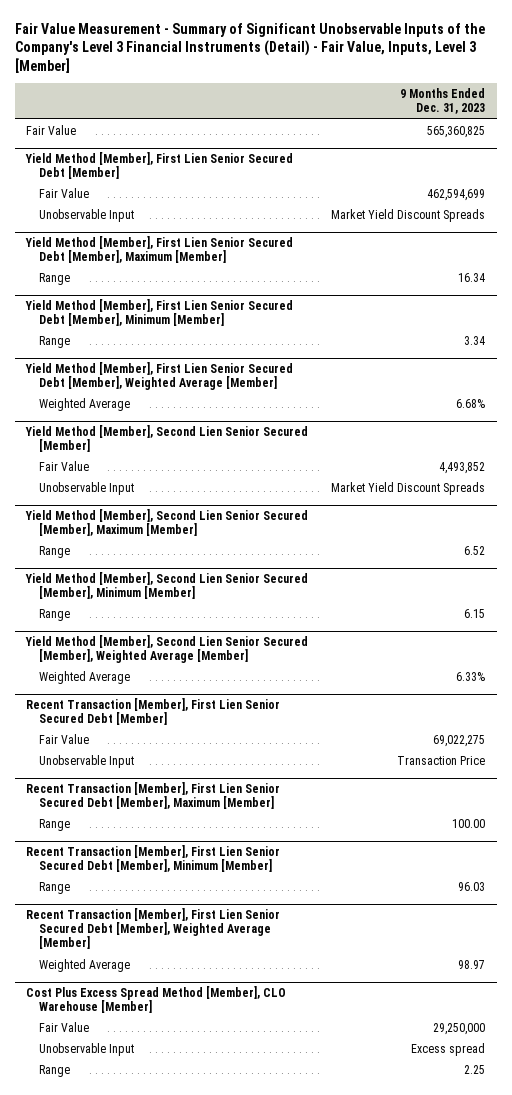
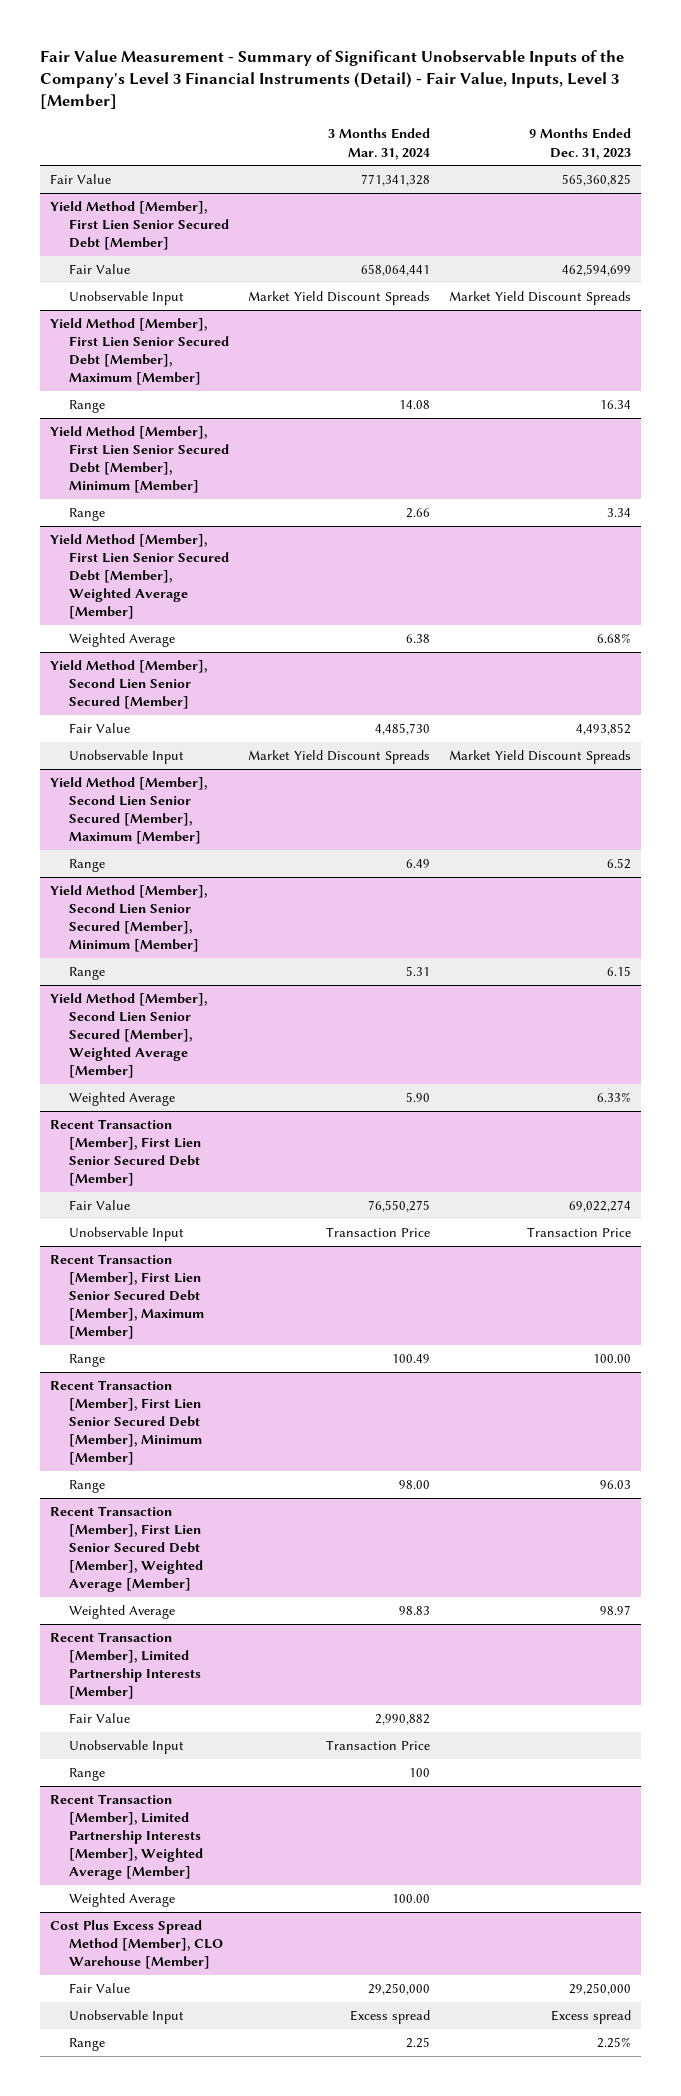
- | 9 Months Ended Dec. 31, 2023
+ | 3 Months Ended Mar. 31, 2024 | 9 Months Ended Dec. 31, 2023
@ Recent Transaction [Member], First Lien Senior Secured Debt [Member]
- Fair Value | 69,022,275
+ Fair Value | 76,550,275 | 69,022,274
+ Recent Transaction [Member], Limited Partnership Interests [Member]
+ Fair Value | 2,990,882 |
+ Unobservable Input | Transaction Price |
+ Range | 100 |
+ Recent Transaction [Member], Limited Partnership Interests [Member], Weighted Average [Member]
+ Weighted Average | 100.00 |
@ Cost Plus Excess Spread Method [Member], CLO Warehouse [Member]
- Range | 2.25
+ Range | 2.25 | 2.25%

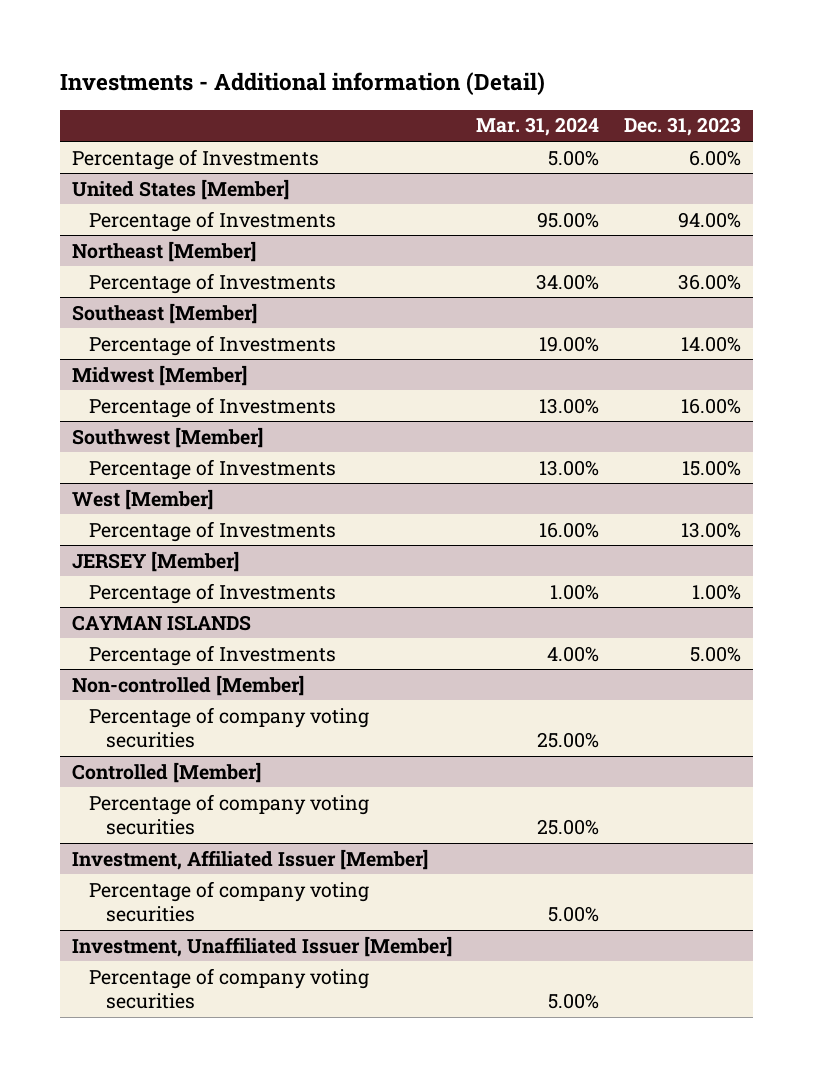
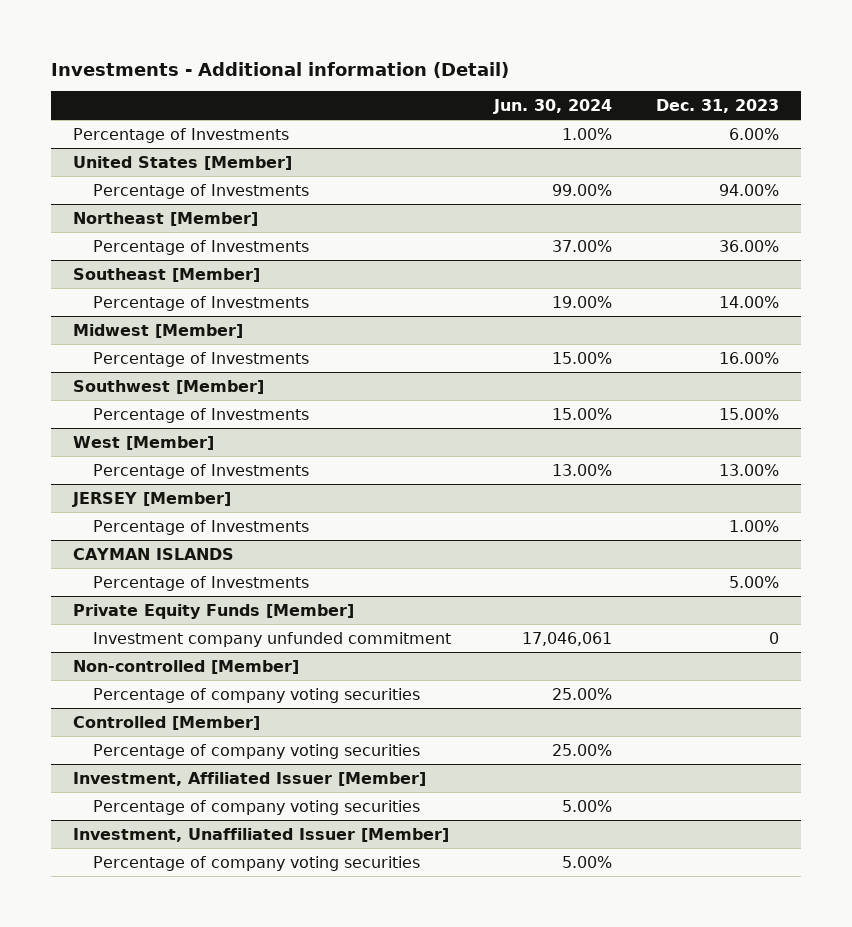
- | Mar. 31, 2024 | Dec. 31, 2023
+ | Jun. 30, 2024 | Dec. 31, 2023
+ Private Equity Funds [Member]
+ Investment company unfunded commitment | 17,046,061 | 0

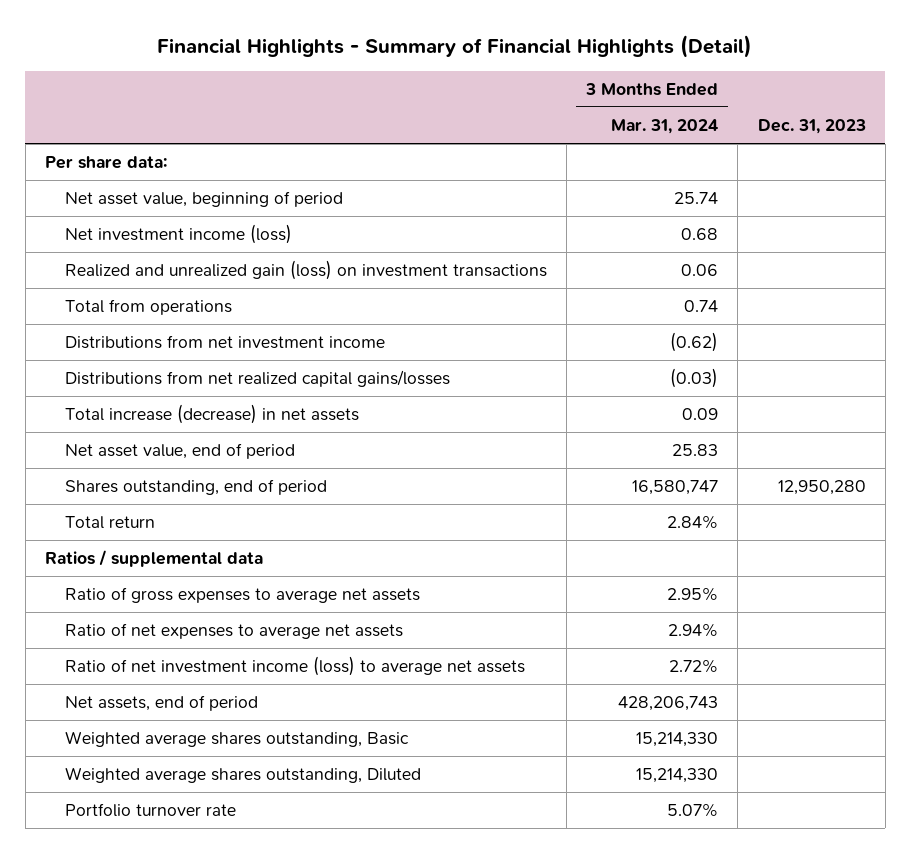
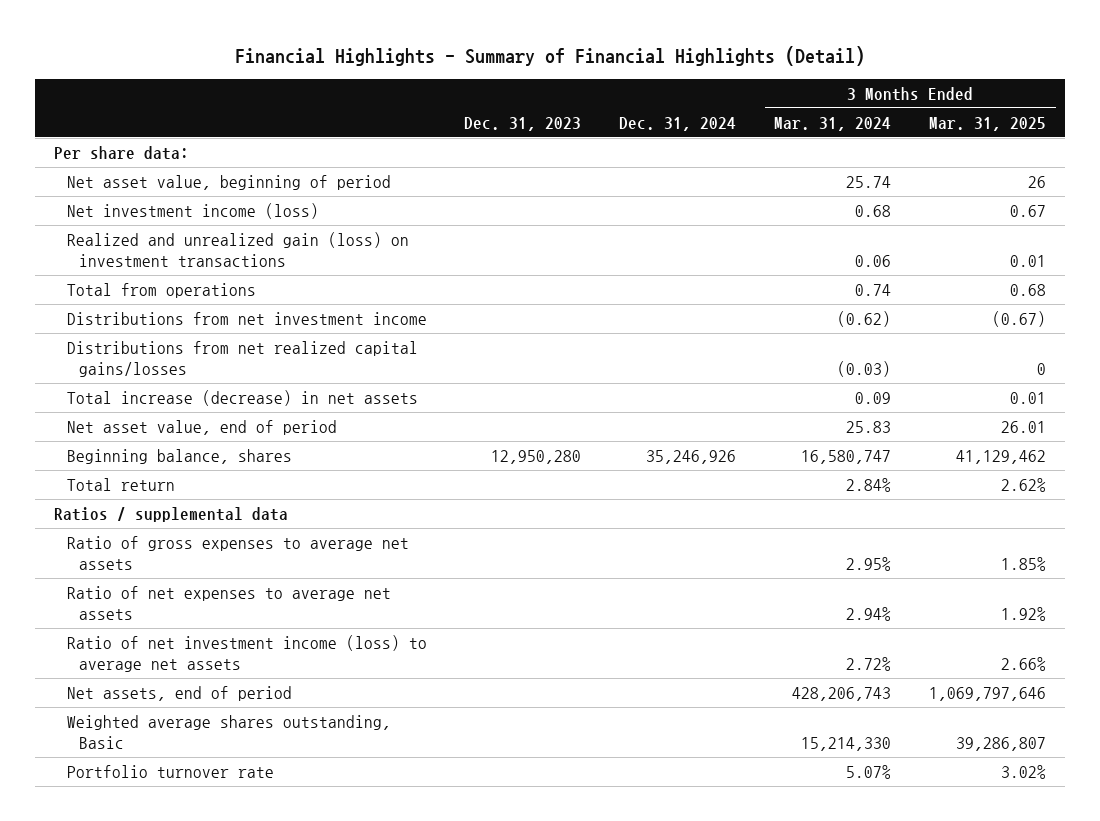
- | 3 Months Ended Mar. 31, 2024 | Dec. 31, 2023
+ | Dec. 31, 2023 | Dec. 31, 2024 | 3 Months Ended Mar. 31, 2024 | 3 Months Ended Mar. 31, 2025
- Shares outstanding, end of period | 16,580,747 | 12,950,280
+ Beginning balance, shares | 12,950,280 | 35,246,926 | 16,580,747 | 41,129,462
- Weighted average shares outstanding, Diluted | 15,214,330 |

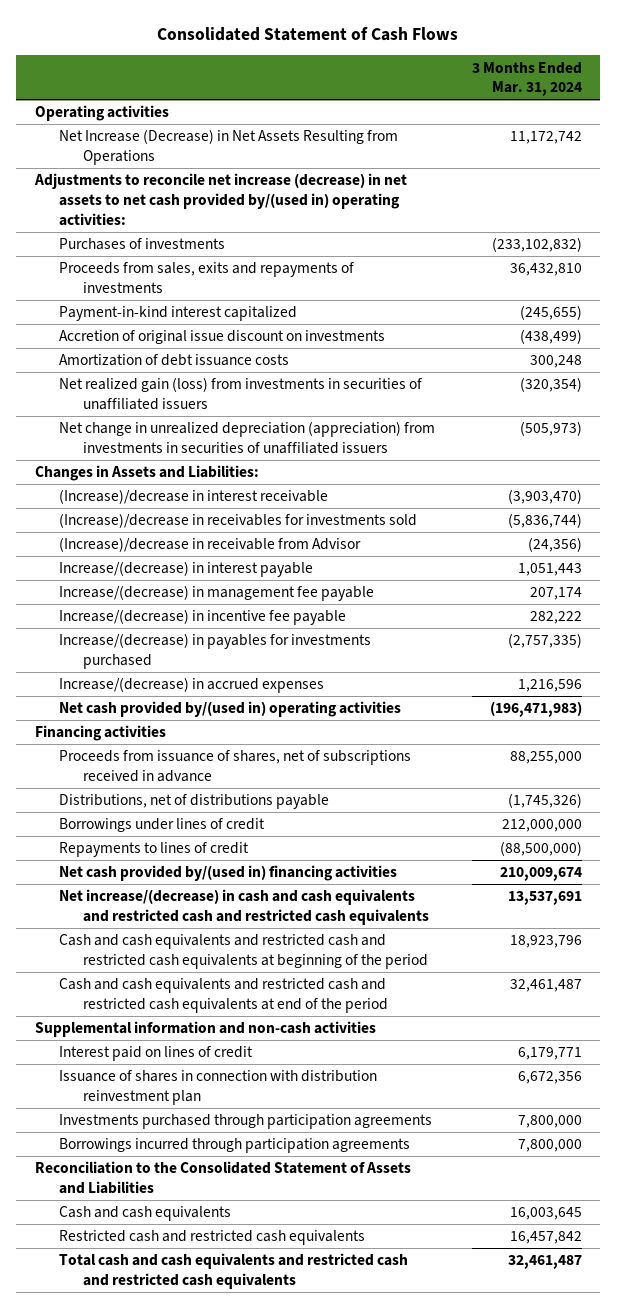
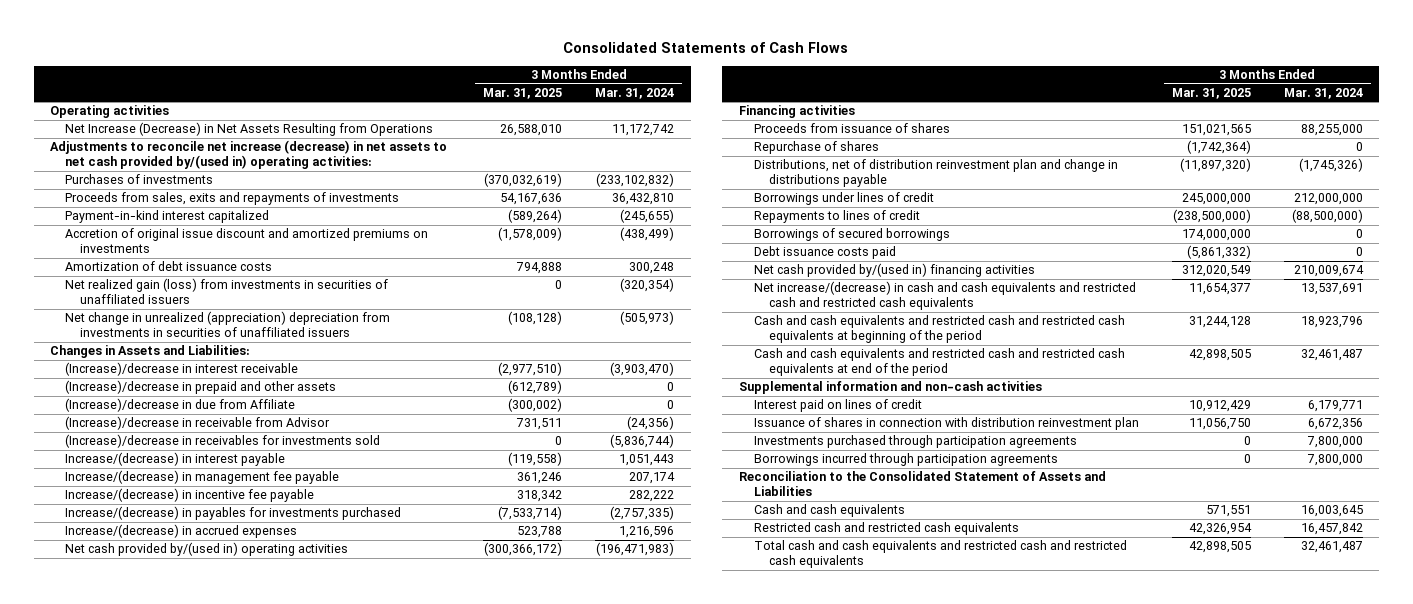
- Consolidated Statement of Cash Flows
+ Consolidated Statements of Cash Flows
- | 3 Months Ended Mar. 31, 2024
+ | 3 Months Ended Mar. 31, 2025 | 3 Months Ended Mar. 31, 2024
- Accretion of original issue discount on investments | (438,499)
+ Accretion of original issue discount and amortized premiums on investments | (1,578,009) | (438,499)
- Net change in unrealized depreciation (appreciation) from investments in securities of unaffiliated issuers | (505,973)
+ Net change in unrealized (appreciation) depreciation from investments in securities of unaffiliated issuers | (108,128) | (505,973)
+ (Increase)/decrease in prepaid and other assets | (612,789) | 0
+ (Increase)/decrease in due from Affiliate | (300,002) | 0
moved down: (Increase)/decrease in receivables for investments sold | 0 | (5,836,744)
- Proceeds from issuance of shares, net of subscriptions received in advance | 88,255,000
- Distributions, net of distributions payable | (1,745,326)
+ Proceeds from issuance of shares | 151,021,565 | 88,255,000
+ Repurchase of shares | (1,742,364) | 0
+ Distributions, net of distribution reinvestment plan and change in distributions payable | (11,897,320) | (1,745,326)
+ Borrowings of secured borrowings | 174,000,000 | 0
+ Debt issuance costs paid | (5,861,332) | 0

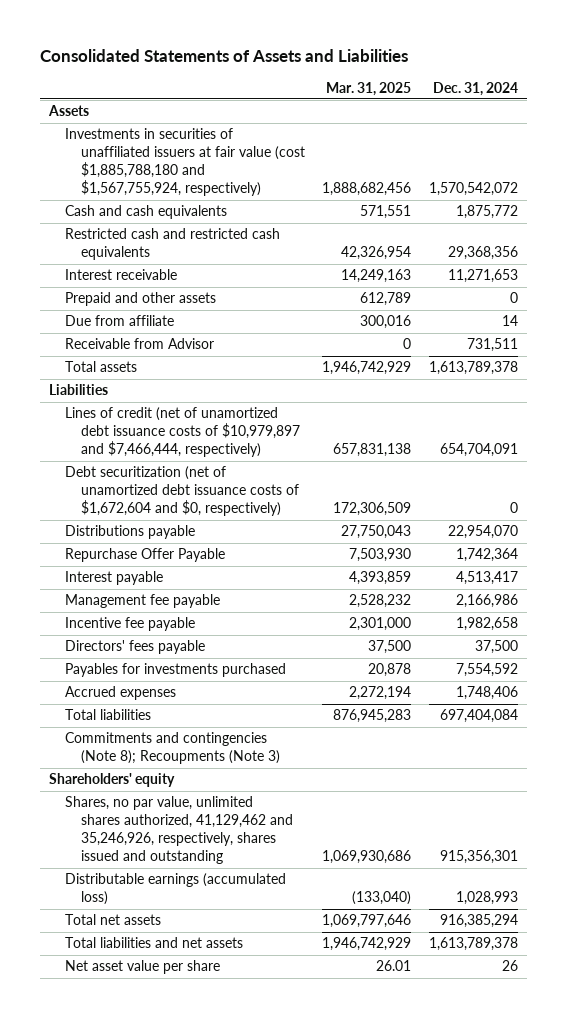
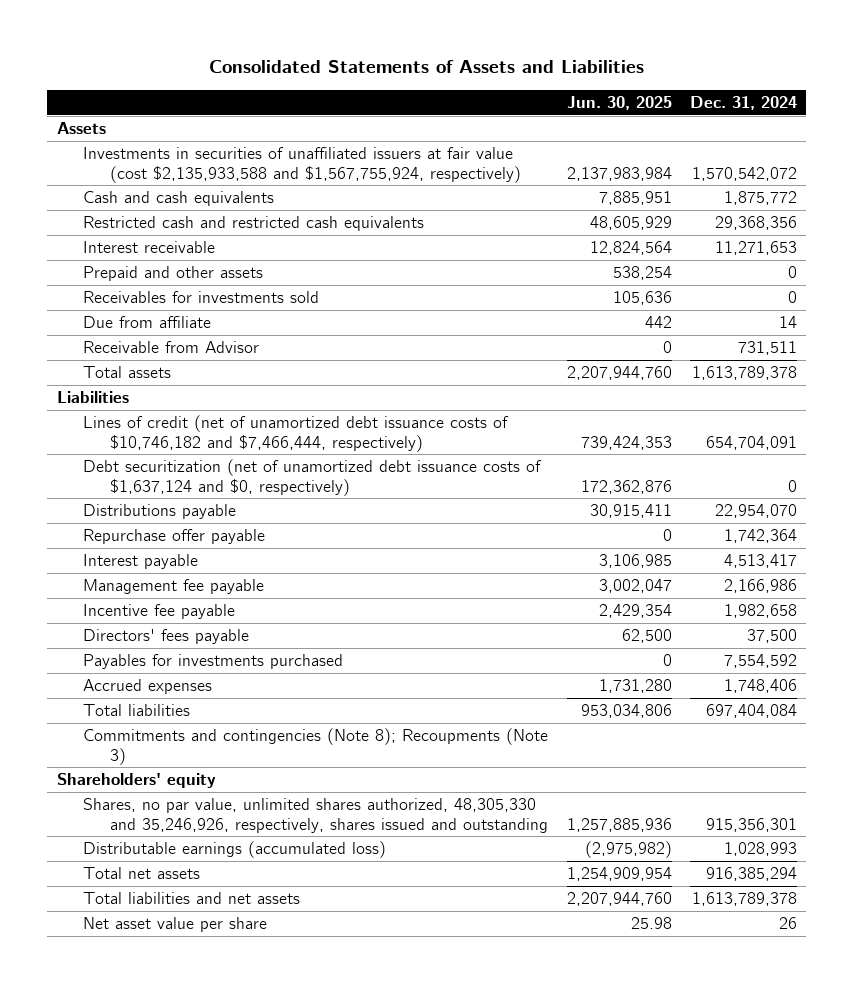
- | Mar. 31, 2025 | Dec. 31, 2024
+ | Jun. 30, 2025 | Dec. 31, 2024
- Investments in securities of unaffiliated issuers at fair value (cost $1,885,788,180 and $1,567,755,924, respectively) | 1,888,682,456 | 1,570,542,072
+ Investments in securities of unaffiliated issuers at fair value (cost $2,135,933,588 and $1,567,755,924, respectively) | 2,137,983,984 | 1,570,542,072
+ Receivables for investments sold | 105,636 | 0
- Lines of credit (net of unamortized debt issuance costs of $10,979,897 and $7,466,444, respectively) | 657,831,138 | 654,704,091
- Debt securitization (net of unamortized debt issuance costs of $1,672,604 and $0, respectively) | 172,306,509 | 0
+ Lines of credit (net of unamortized debt issuance costs of $10,746,182 and $7,466,444, respectively) | 739,424,353 | 654,704,091
+ Debt securitization (net of unamortized debt issuance costs of $1,637,124 and $0, respectively) | 172,362,876 | 0
- Repurchase Offer Payable | 7,503,930 | 1,742,364
+ Repurchase offer payable | 0 | 1,742,364
- Shares, no par value, unlimited shares authorized, 41,129,462 and 35,246,926, respectively, shares issued and outstanding | 1,069,930,686 | 915,356,301
+ Shares, no par value, unlimited shares authorized, 48,305,330 and 35,246,926, respectively, shares issued and outstanding | 1,257,885,936 | 915,356,301

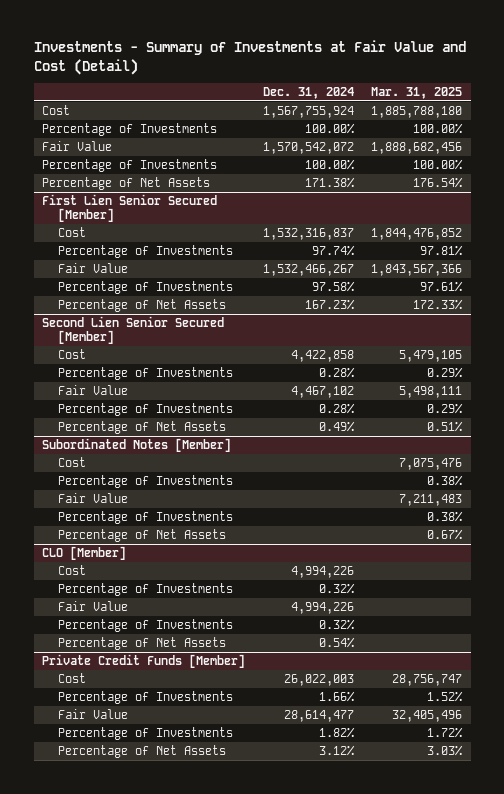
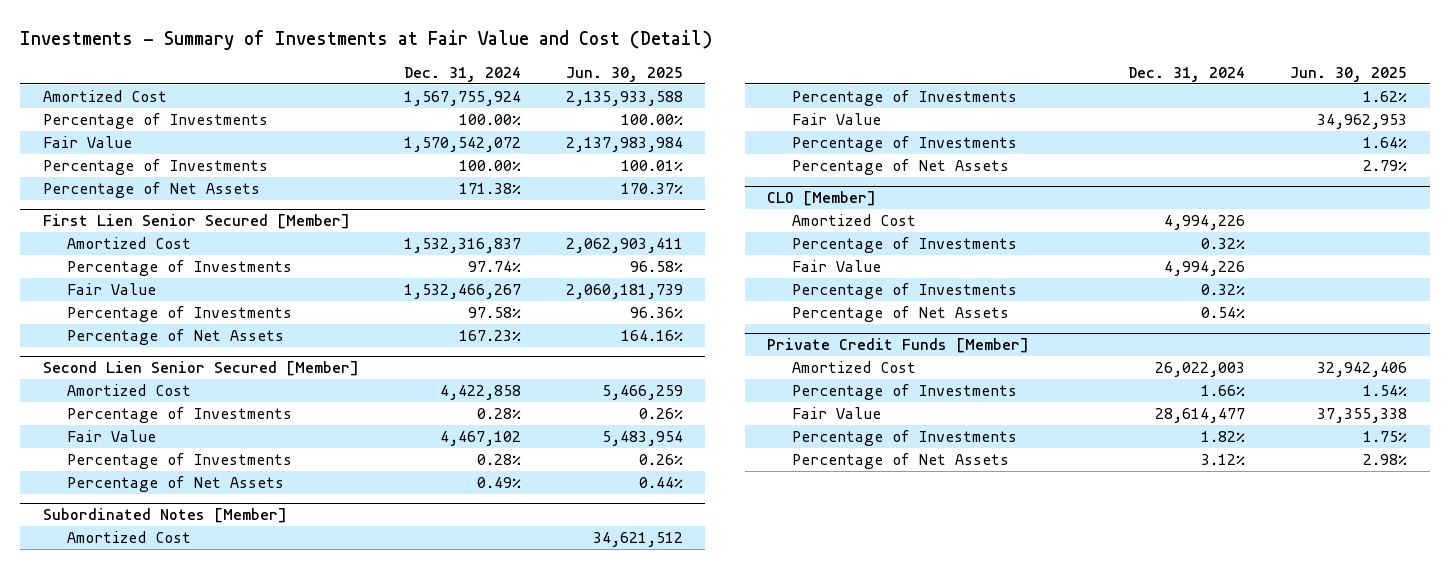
- | Dec. 31, 2024 | Mar. 31, 2025
+ | Dec. 31, 2024 | Jun. 30, 2025
- Cost | 1,567,755,924 | 1,885,788,180
+ Amortized Cost | 1,567,755,924 | 2,135,933,588
@ First Lien Senior Secured [Member]
- Cost | 1,532,316,837 | 1,844,476,852
+ Amortized Cost | 1,532,316,837 | 2,062,903,411
@ Second Lien Senior Secured [Member]
- Cost | 4,422,858 | 5,479,105
+ Amortized Cost | 4,422,858 | 5,466,259
@ Subordinated Notes [Member]
- Cost | | 7,075,476
+ Amortized Cost | | 34,621,512
@ CLO [Member]
- Cost | 4,994,226 |
+ Amortized Cost | 4,994,226 |
@ Private Credit Funds [Member]
- Cost | 26,022,003 | 28,756,747
+ Amortized Cost | 26,022,003 | 32,942,406

